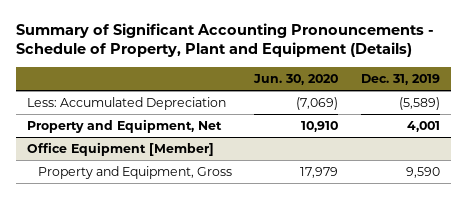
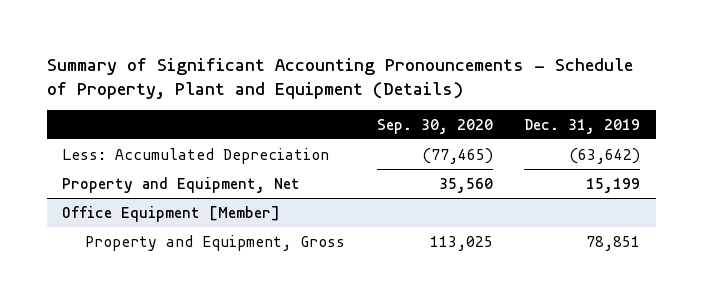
- | Jun. 30, 2020 | Dec. 31, 2019
+ | Sep. 30, 2020 | Dec. 31, 2019
- Less: Accumulated Depreciation | (7,069) | (5,589)
- Property and Equipment, Net | 10,910 | 4,001
+ Less: Accumulated Depreciation | (77,465) | (63,642)
+ Property and Equipment, Net | 35,560 | 15,199
@ Office Equipment [Member]
- Property and Equipment, Gross | 17,979 | 9,590
+ Property and Equipment, Gross | 113,025 | 78,851

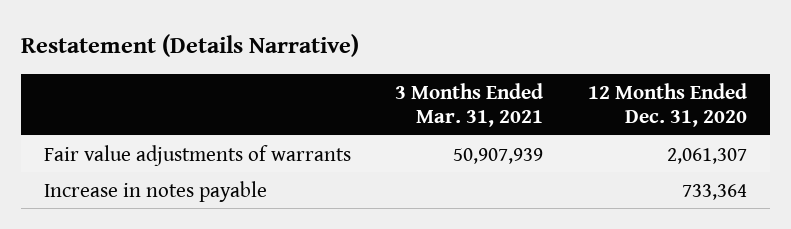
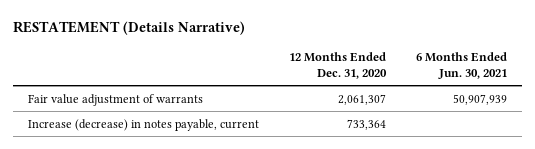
- Restatement (Details Narrative)
+ RESTATEMENT (Details Narrative)
- | 3 Months Ended Mar. 31, 2021 | 12 Months Ended Dec. 31, 2020
+ | 12 Months Ended Dec. 31, 2020 | 6 Months Ended Jun. 30, 2021
- Fair value adjustments of warrants | 50,907,939 | 2,061,307
- Increase in notes payable | | 733,364
+ Fair value adjustment of warrants | 2,061,307 | 50,907,939
+ Increase (decrease) in notes payable, current | 733,364 |

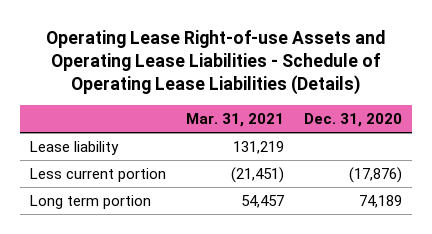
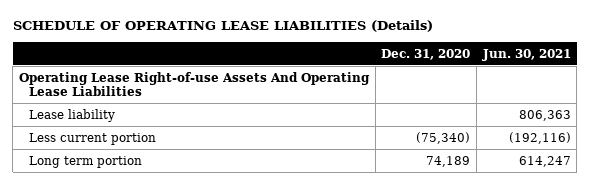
- Operating Lease Right-of-use Assets and Operating Lease Liabilities - Schedule of Operating Lease Liabilities (Details)
+ SCHEDULE OF OPERATING LEASE LIABILITIES (Details)
- | Mar. 31, 2021 | Dec. 31, 2020
+ | Dec. 31, 2020 | Jun. 30, 2021
+ Operating Lease Right-of-use Assets And Operating Lease Liabilities
- Less current portion | (21,451) | (17,876)
+ Less current portion | (75,340) | (192,116)

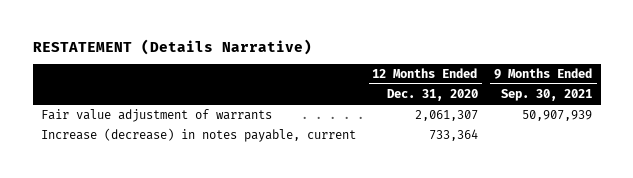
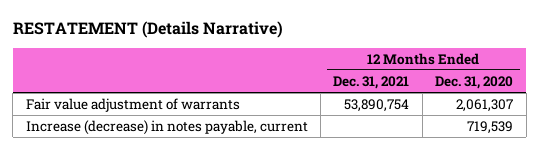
- | 12 Months Ended Dec. 31, 2020 | 9 Months Ended Sep. 30, 2021
+ | 12 Months Ended Dec. 31, 2021 | 12 Months Ended Dec. 31, 2020
- Increase (decrease) in notes payable, current | 733,364 |
+ Increase (decrease) in notes payable, current | | 719,539

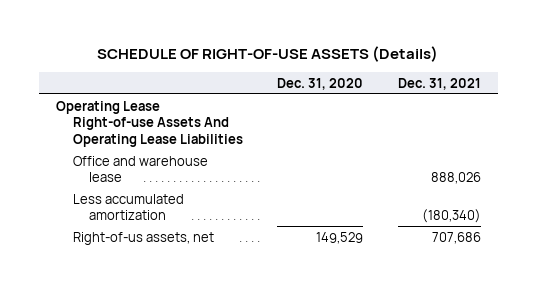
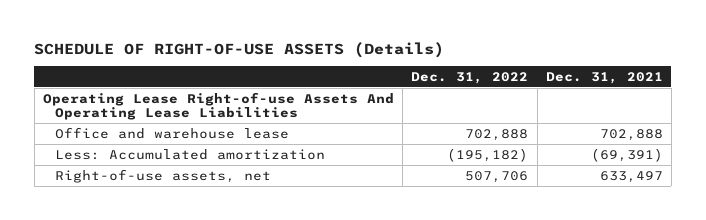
- | Dec. 31, 2020 | Dec. 31, 2021
+ | Dec. 31, 2022 | Dec. 31, 2021
- Office and warehouse lease | | 888,026
- Less accumulated amortization | | (180,340)
- Right-of-us assets, net | 149,529 | 707,686
+ Office and warehouse lease | 702,888 | 702,888
+ Less: Accumulated amortization | (195,182) | (69,391)
+ Right-of-use assets, net | 507,706 | 633,497

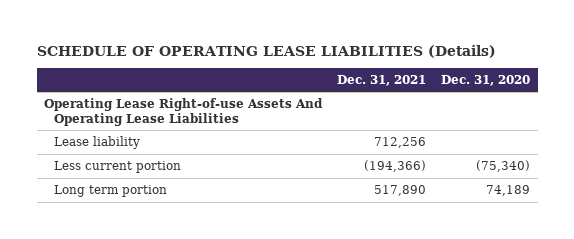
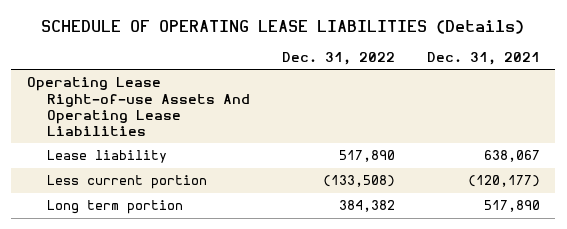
- | Dec. 31, 2021 | Dec. 31, 2020
+ | Dec. 31, 2022 | Dec. 31, 2021
- Lease liability | 712,256 |
- Less current portion | (194,366) | (75,340)
+ Lease liability | 517,890 | 638,067
+ Less current portion | (133,508) | (120,177)

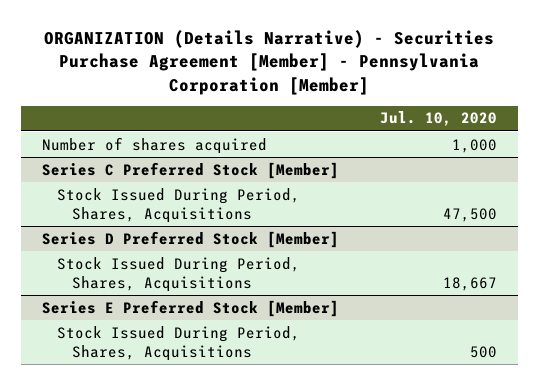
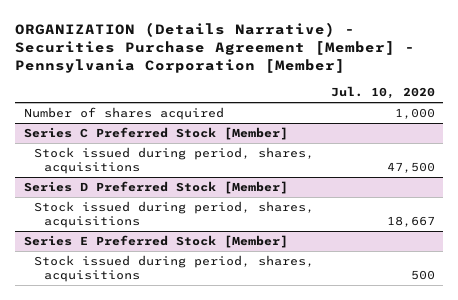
@ Series C Preferred Stock [Member]
- Stock Issued During Period, Shares, Acquisitions | 47,500
+ Stock issued during period, shares, acquisitions | 47,500
@ Series D Preferred Stock [Member]
- Stock Issued During Period, Shares, Acquisitions | 18,667
+ Stock issued during period, shares, acquisitions | 18,667
@ Series E Preferred Stock [Member]
- Stock Issued During Period, Shares, Acquisitions | 500
+ Stock issued during period, shares, acquisitions | 500

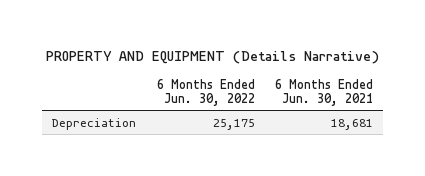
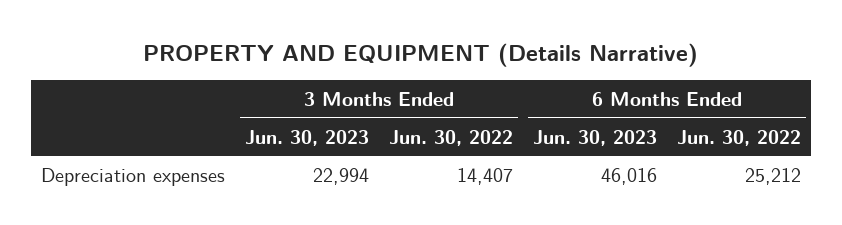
- | 6 Months Ended Jun. 30, 2022 | 6 Months Ended Jun. 30, 2021
+ | 3 Months Ended Jun. 30, 2023 | 3 Months Ended Jun. 30, 2022 | 6 Months Ended Jun. 30, 2023 | 6 Months Ended Jun. 30, 2022
- Depreciation | 25,175 | 18,681
+ Depreciation expenses | 22,994 | 14,407 | 46,016 | 25,212

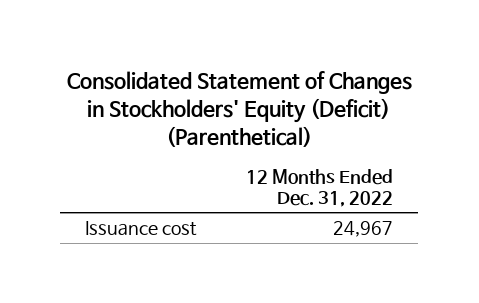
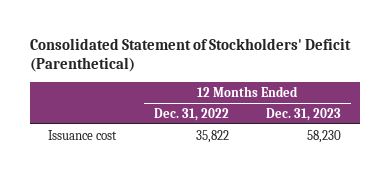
- Consolidated Statement of Changes in Stockholders' Equity (Deficit) (Parenthetical)
+ Consolidated Statement of Stockholders' Deficit (Parenthetical)
- | 12 Months Ended Dec. 31, 2022
+ | 12 Months Ended Dec. 31, 2022 | 12 Months Ended Dec. 31, 2023
- Issuance cost | 24,967
+ Issuance cost | 35,822 | 58,230

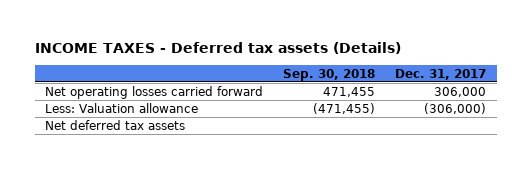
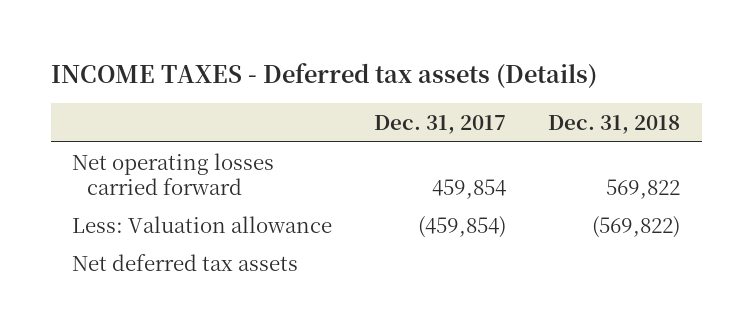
- | Sep. 30, 2018 | Dec. 31, 2017
+ | Dec. 31, 2017 | Dec. 31, 2018
- Net operating losses carried forward | 471,455 | 306,000
- Less: Valuation allowance | (471,455) | (306,000)
+ Net operating losses carried forward | 459,854 | 569,822
+ Less: Valuation allowance | (459,854) | (569,822)

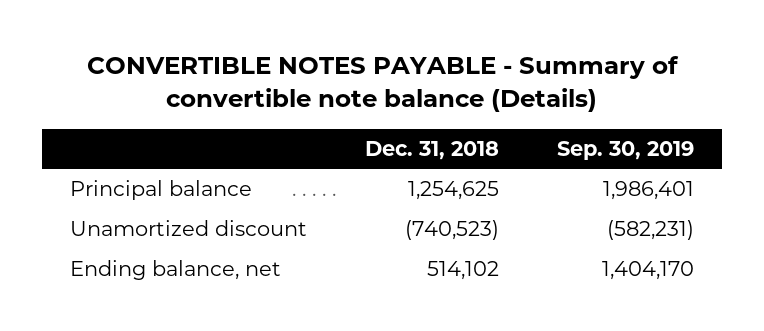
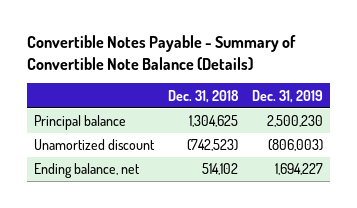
- CONVERTIBLE NOTES PAYABLE - Summary of convertible note balance (Details)
+ Convertible Notes Payable - Summary of Convertible Note Balance (Details)
- | Dec. 31, 2018 | Sep. 30, 2019
+ | Dec. 31, 2018 | Dec. 31, 2019
- Principal balance | 1,254,625 | 1,986,401
- Unamortized discount | (740,523) | (582,231)
+ Principal balance | 1,304,625 | 2,500,230
+ Unamortized discount | (742,523) | (806,003)

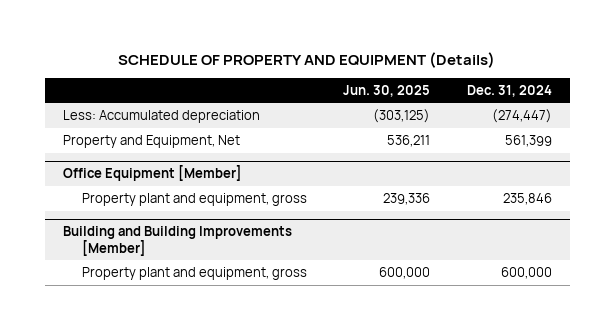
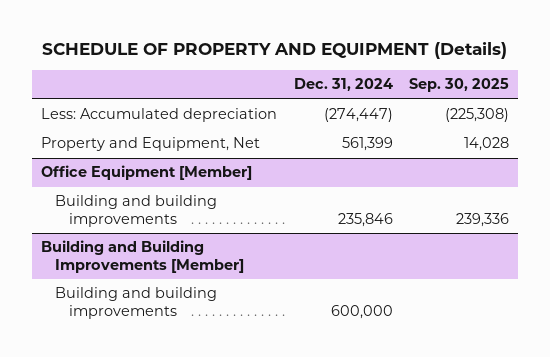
- | Jun. 30, 2025 | Dec. 31, 2024
+ | Dec. 31, 2024 | Sep. 30, 2025
@ Office Equipment [Member]
- Property plant and equipment, gross | 239,336 | 235,846
+ Building and building improvements | 235,846 | 239,336
@ Building and Building Improvements [Member]
- Property plant and equipment, gross | 600,000 | 600,000
+ Building and building improvements | 600,000 |

